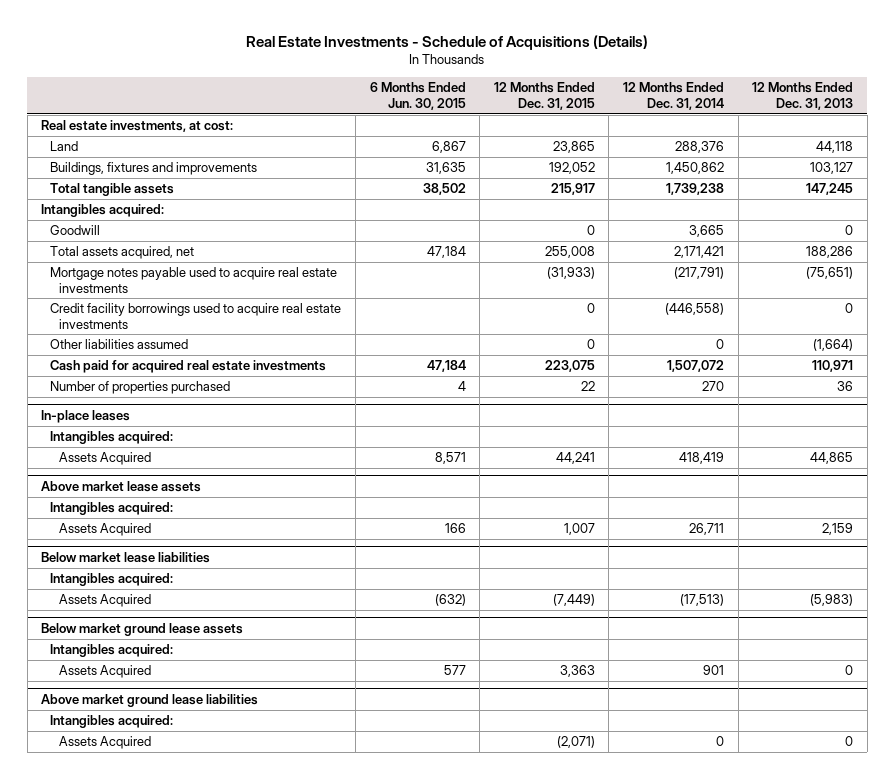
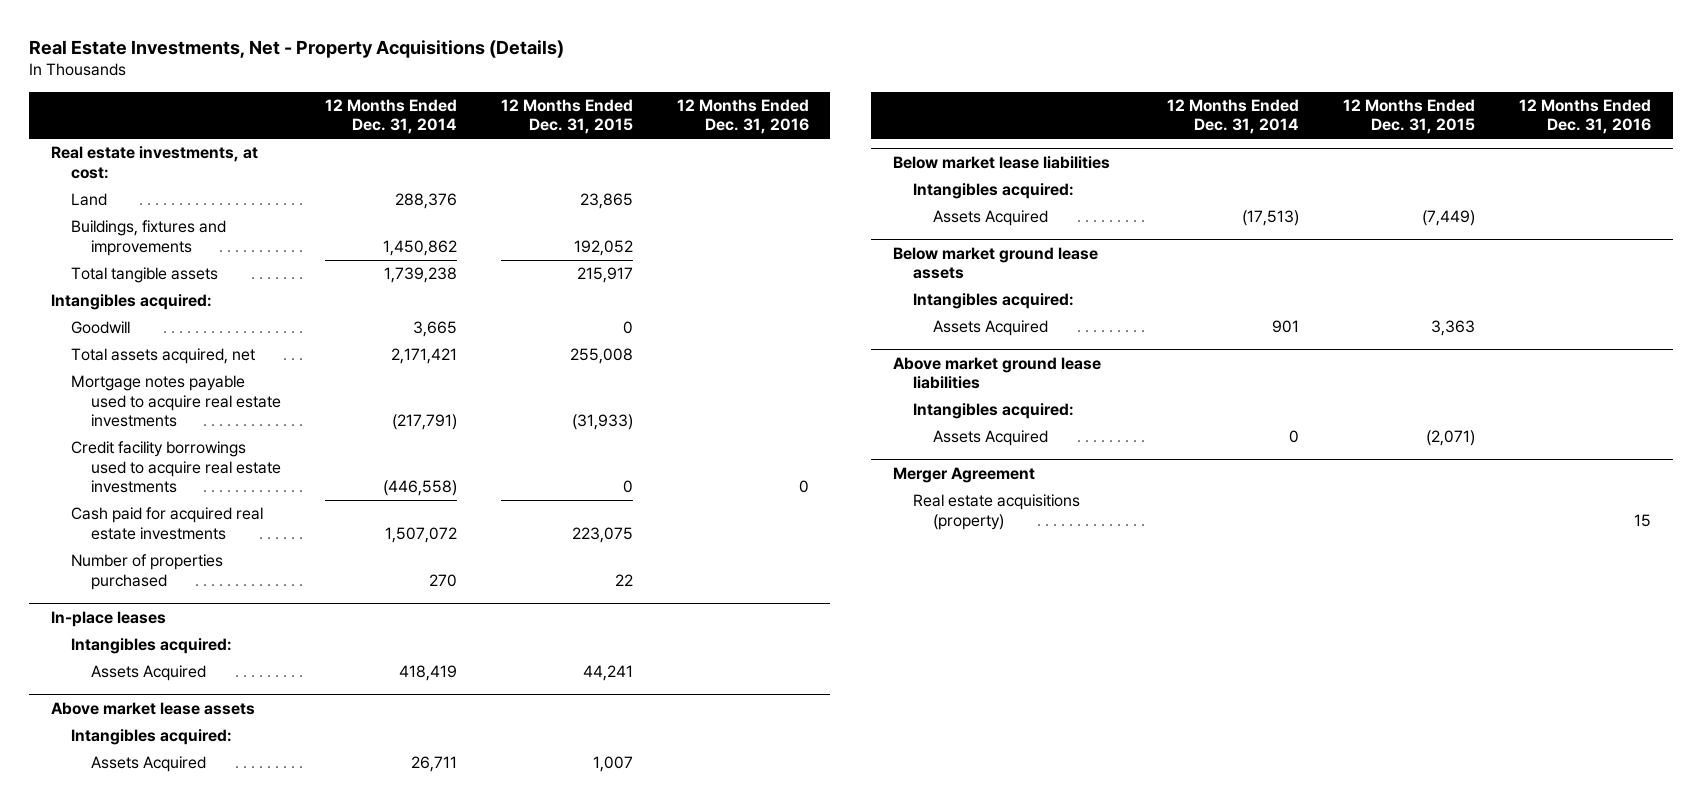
- Real Estate Investments - Schedule of Acquisitions (Details)
+ Real Estate Investments, Net - Property Acquisitions (Details)
- | 6 Months Ended Jun. 30, 2015 | 12 Months Ended Dec. 31, 2015 | 12 Months Ended Dec. 31, 2014 | 12 Months Ended Dec. 31, 2013
+ | 12 Months Ended Dec. 31, 2014 | 12 Months Ended Dec. 31, 2015 | 12 Months Ended Dec. 31, 2016
- Other liabilities assumed | | 0 | 0 | (1,664)
+ Merger Agreement
+ Real estate acquisitions (property) | | | 15

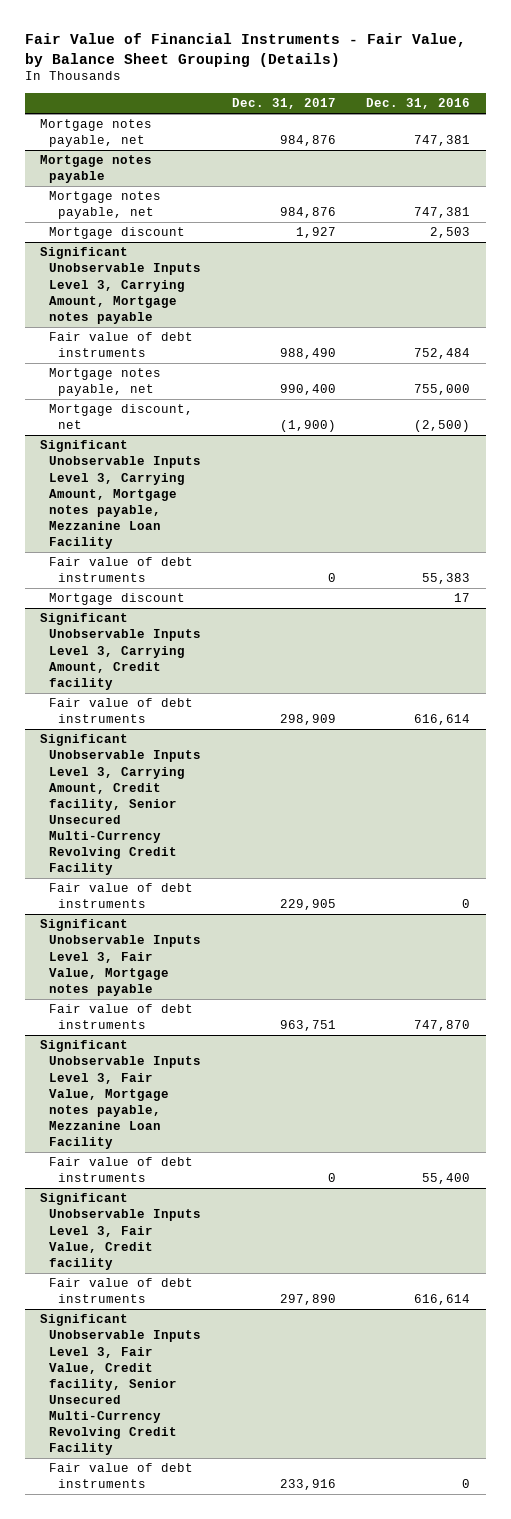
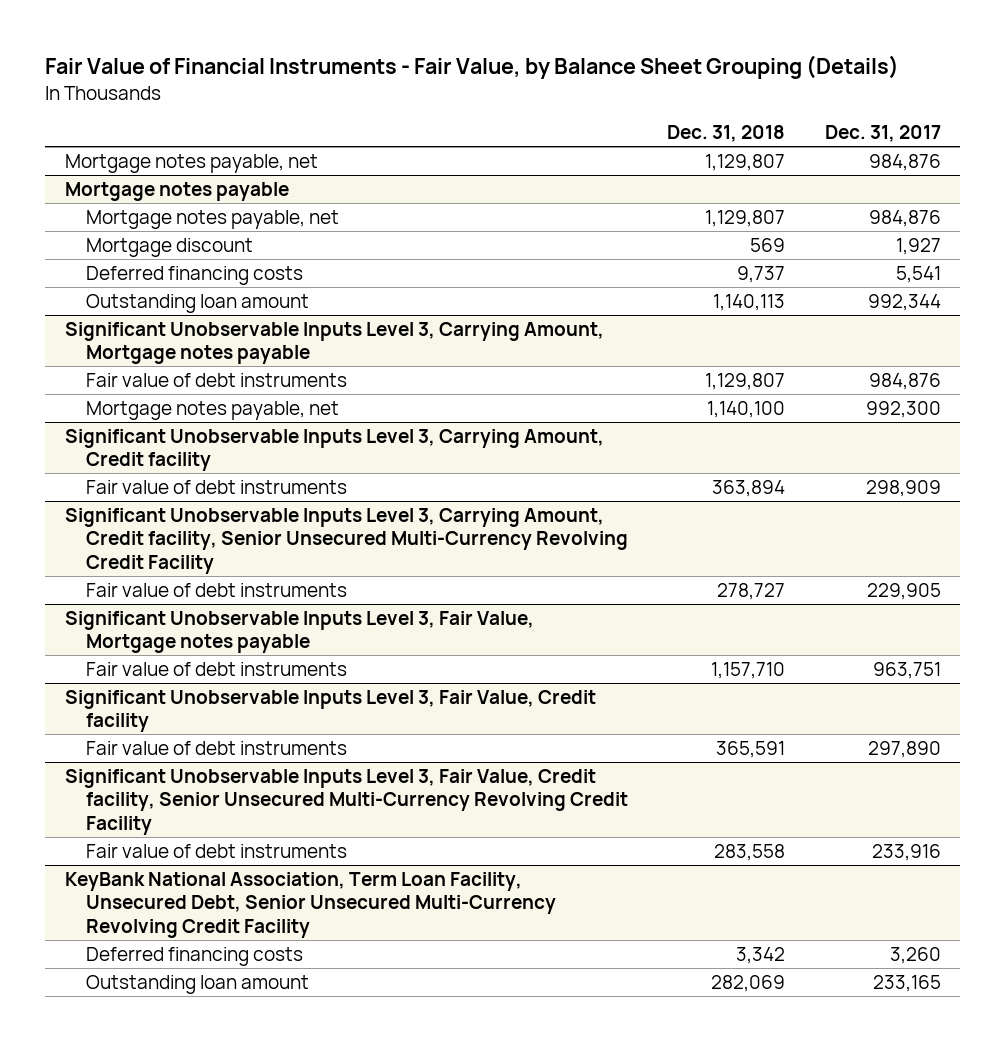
- | Dec. 31, 2017 | Dec. 31, 2016
+ | Dec. 31, 2018 | Dec. 31, 2017
@ Mortgage notes payable
+ Deferred financing costs | 9,737 | 5,541
+ Outstanding loan amount | 1,140,113 | 992,344
@ Significant Unobservable Inputs Level 3, Carrying Amount, Mortgage notes payable
- Fair value of debt instruments | 988,490 | 752,484
- Mortgage notes payable, net | 990,400 | 755,000
- Mortgage discount, net | (1,900) | (2,500)
- Significant Unobservable Inputs Level 3, Carrying Amount, Mortgage notes payable, Mezzanine Loan Facility
- Fair value of debt instruments | 0 | 55,383
- Mortgage discount | | 17
@ Significant Unobservable Inputs Level 3, Carrying Amount, Mortgage notes payable
+ Fair value of debt instruments | 1,129,807 | 984,876
+ Mortgage notes payable, net | 1,140,100 | 992,300
- Significant Unobservable Inputs Level 3, Fair Value, Mortgage notes payable, Mezzanine Loan Facility
- Fair value of debt instruments | 0 | 55,400
+ KeyBank National Association, Term Loan Facility, Unsecured Debt, Senior Unsecured Multi-Currency Revolving Credit Facility
+ Deferred financing costs | 3,342 | 3,260
+ Outstanding loan amount | 282,069 | 233,165

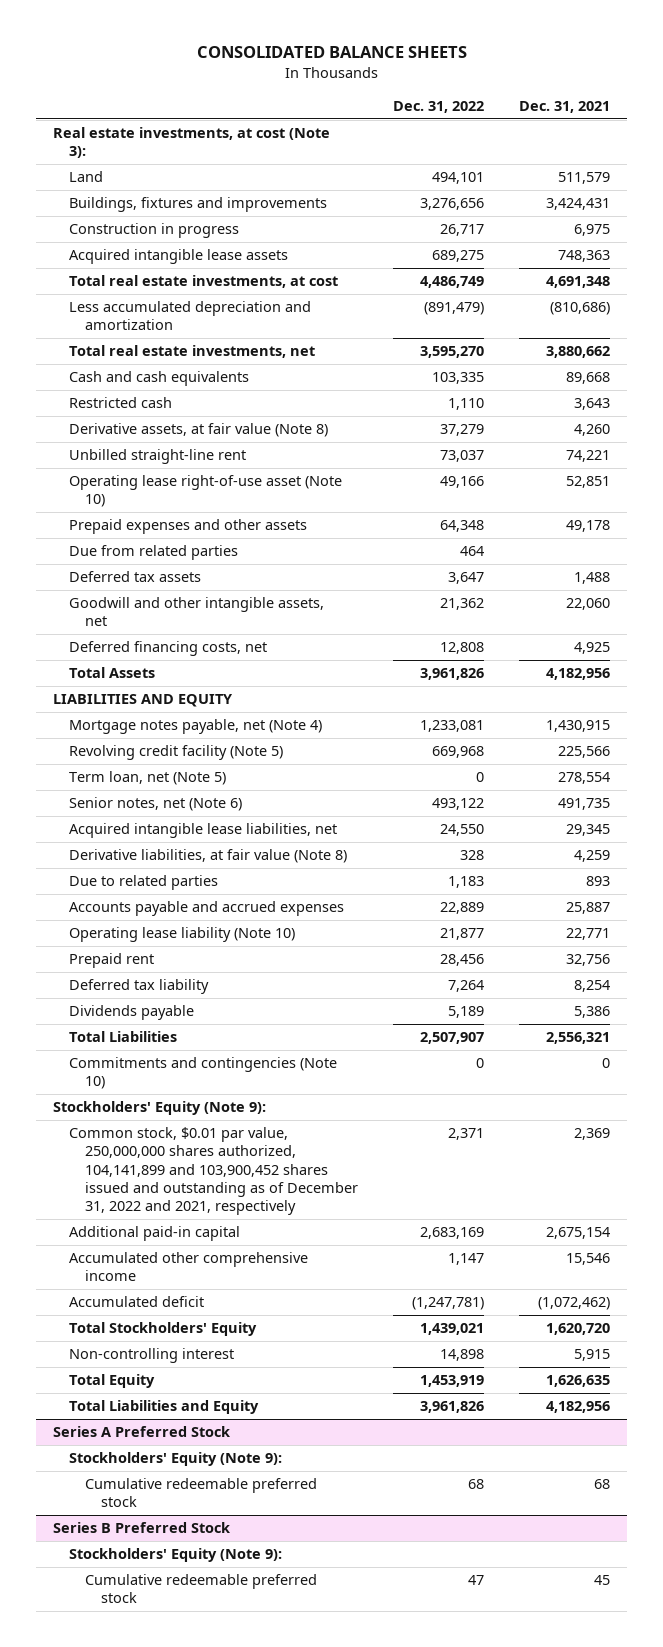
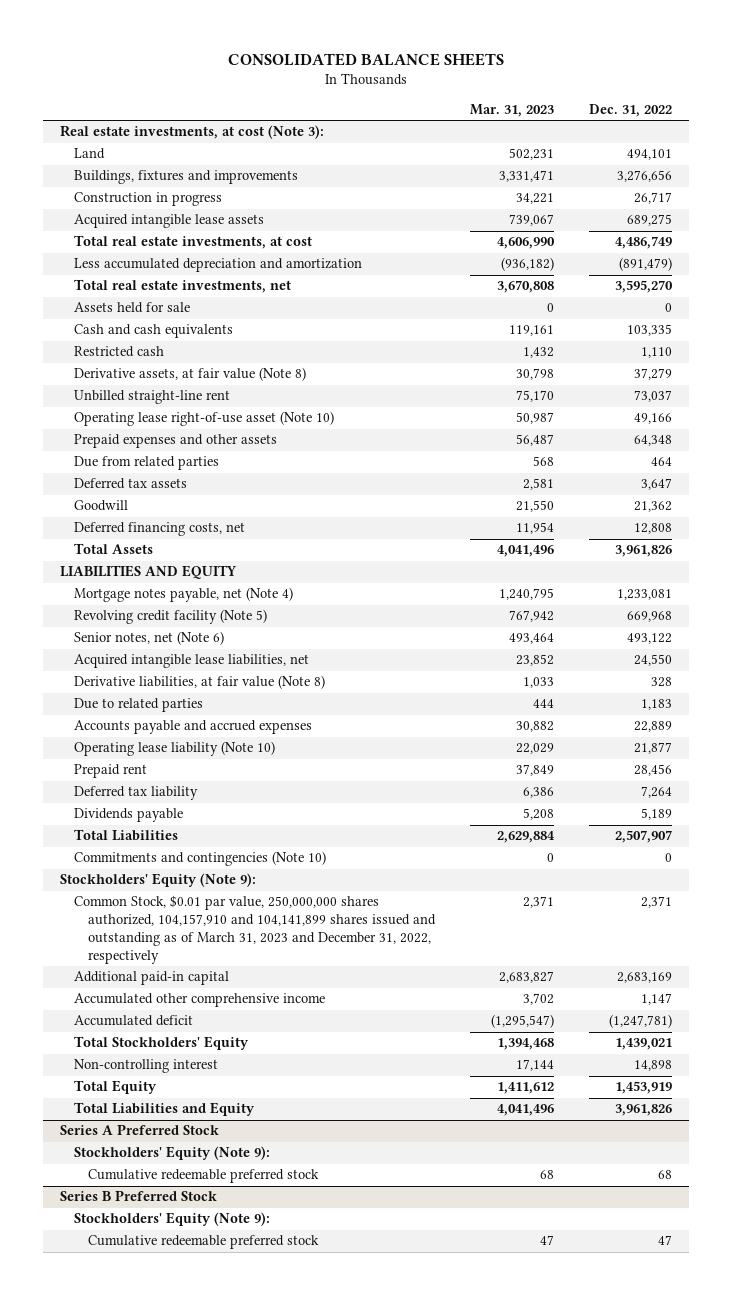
- | Dec. 31, 2022 | Dec. 31, 2021
+ | Mar. 31, 2023 | Dec. 31, 2022
+ Assets held for sale | 0 | 0
- Goodwill and other intangible assets, net | 21,362 | 22,060
+ Goodwill | 21,550 | 21,362
- Term loan, net (Note 5) | 0 | 278,554
- Common stock, $0.01 par value, 250,000,000 shares authorized, 104,141,899 and 103,900,452 shares issued and outstanding as of December 31, 2022 and 2021, respectively | 2,371 | 2,369
+ Common Stock, $0.01 par value, 250,000,000 shares authorized, 104,157,910 and 104,141,899 shares issued and outstanding as of March 31, 2023 and December 31, 2022, respectively | 2,371 | 2,371

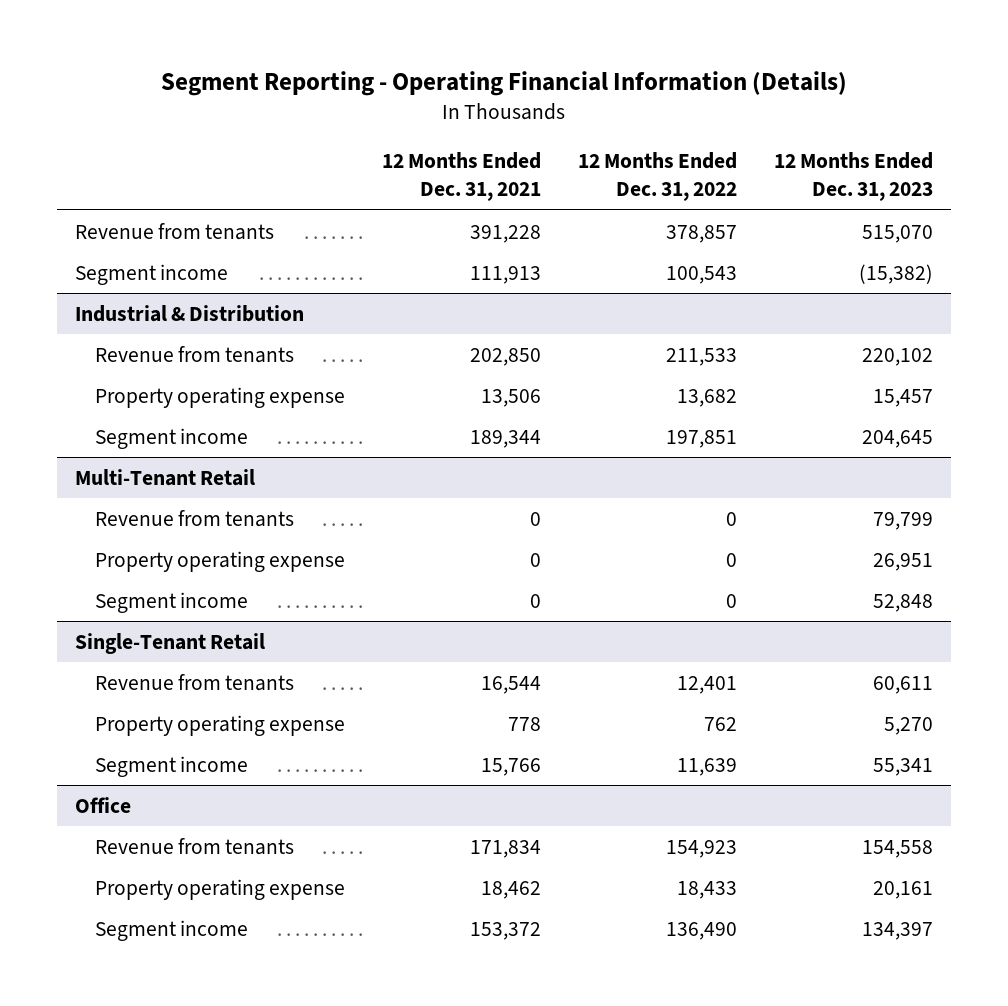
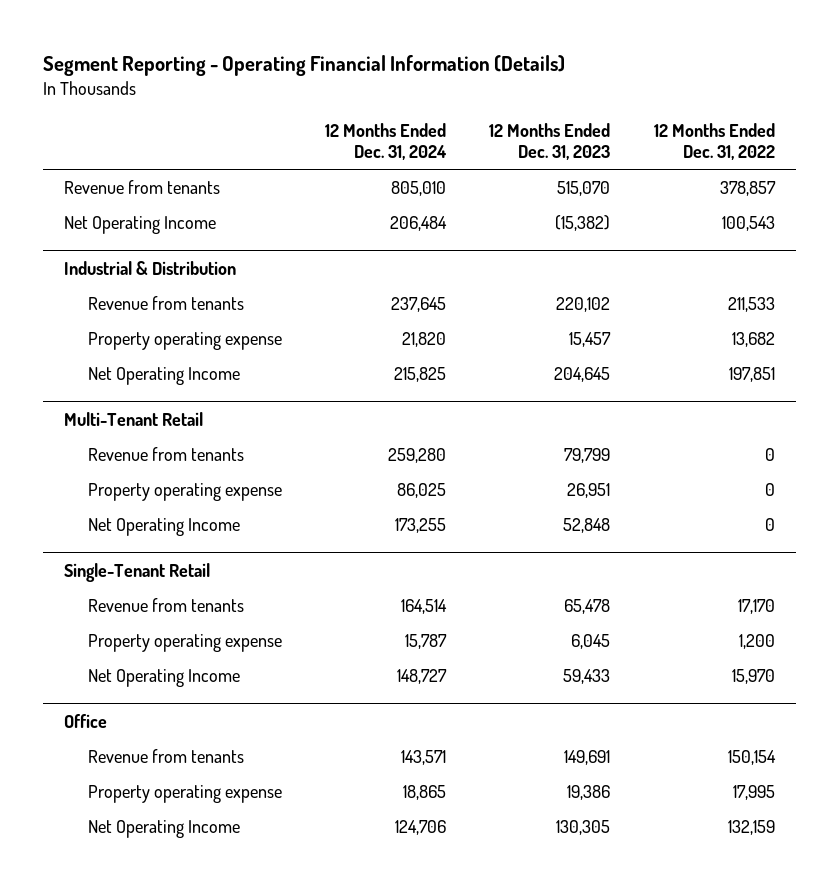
- | 12 Months Ended Dec. 31, 2021 | 12 Months Ended Dec. 31, 2022 | 12 Months Ended Dec. 31, 2023
+ | 12 Months Ended Dec. 31, 2024 | 12 Months Ended Dec. 31, 2023 | 12 Months Ended Dec. 31, 2022
- Segment income | 111,913 | 100,543 | (15,382)
+ Net Operating Income | 206,484 | (15,382) | 100,543
@ Industrial & Distribution
- Segment income | 189,344 | 197,851 | 204,645
+ Net Operating Income | 215,825 | 204,645 | 197,851
@ Multi-Tenant Retail
- Segment income | 0 | 0 | 52,848
+ Net Operating Income | 173,255 | 52,848 | 0
@ Single-Tenant Retail
- Revenue from tenants | 16,544 | 12,401 | 60,611
- Property operating expense | 778 | 762 | 5,270
- Segment income | 15,766 | 11,639 | 55,341
+ Revenue from tenants | 164,514 | 65,478 | 17,170
+ Property operating expense | 15,787 | 6,045 | 1,200
+ Net Operating Income | 148,727 | 59,433 | 15,970
@ Office
- Revenue from tenants | 171,834 | 154,923 | 154,558
- Property operating expense | 18,462 | 18,433 | 20,161
- Segment income | 153,372 | 136,490 | 134,397
+ Revenue from tenants | 143,571 | 149,691 | 150,154
+ Property operating expense | 18,865 | 19,386 | 17,995
+ Net Operating Income | 124,706 | 130,305 | 132,159

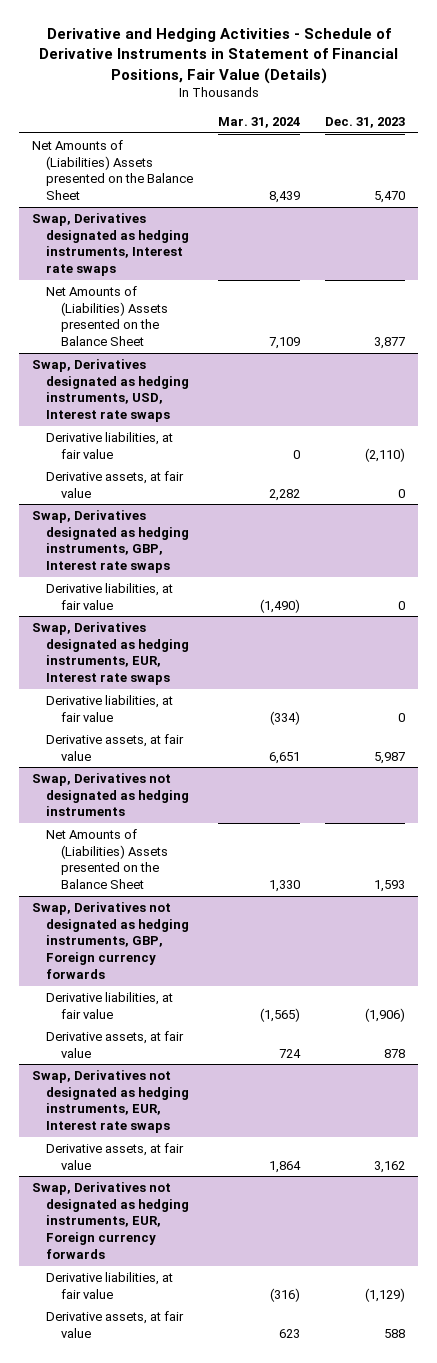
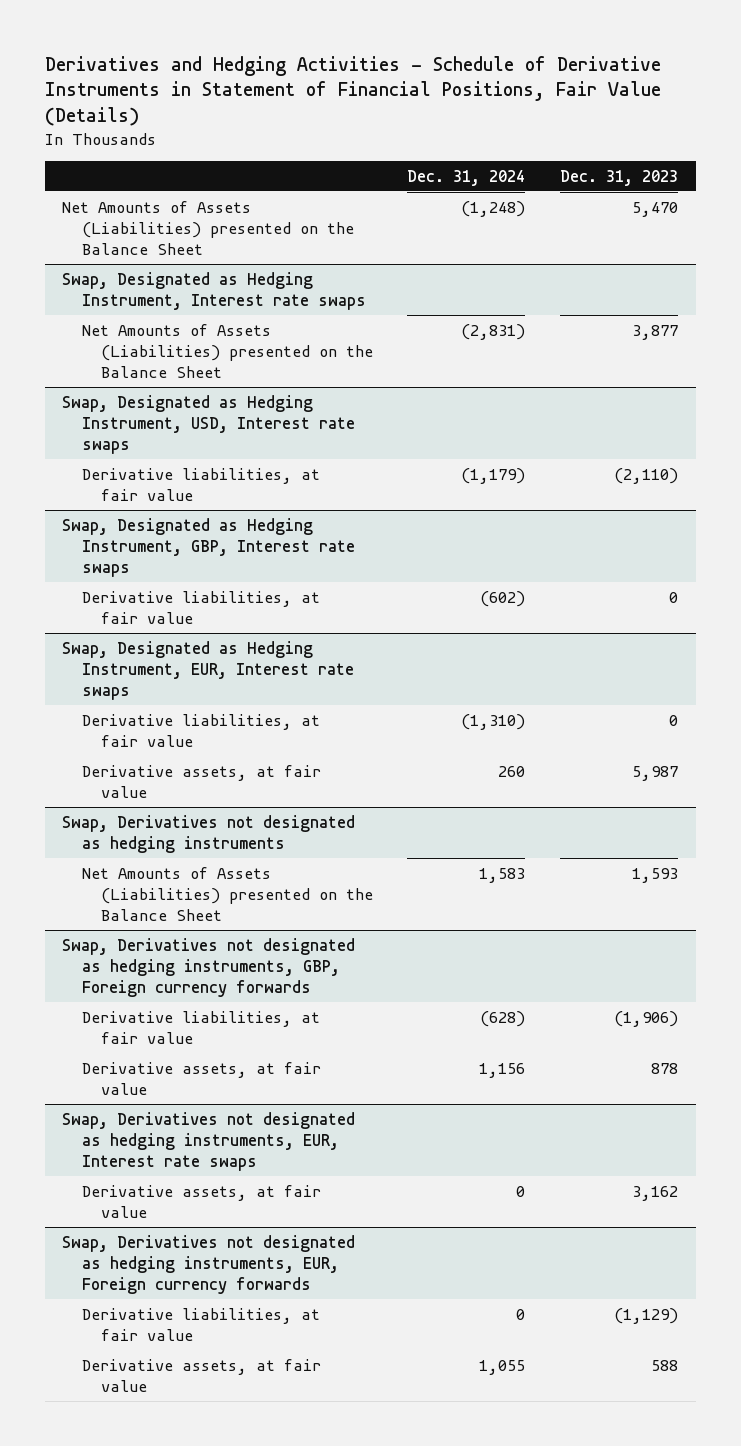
- Derivative and Hedging Activities - Schedule of Derivative Instruments in Statement of Financial Positions, Fair Value (Details)
+ Derivatives and Hedging Activities - Schedule of Derivative Instruments in Statement of Financial Positions, Fair Value (Details)
- | Mar. 31, 2024 | Dec. 31, 2023
+ | Dec. 31, 2024 | Dec. 31, 2023
- Net Amounts of (Liabilities) Assets presented on the Balance Sheet | 8,439 | 5,470
- Swap, Derivatives designated as hedging instruments, Interest rate swaps
- Net Amounts of (Liabilities) Assets presented on the Balance Sheet | 7,109 | 3,877
- Swap, Derivatives designated as hedging instruments, USD, Interest rate swaps
+ Net Amounts of Assets (Liabilities) presented on the Balance Sheet | (1,248) | 5,470
+ Swap, Designated as Hedging Instrument, Interest rate swaps
+ Net Amounts of Assets (Liabilities) presented on the Balance Sheet | (2,831) | 3,877
+ Swap, Designated as Hedging Instrument, USD, Interest rate swaps
- Derivative assets, at fair value | 2,282 | 0
- Swap, Derivatives designated as hedging instruments, GBP, Interest rate swaps
+ Swap, Designated as Hedging Instrument, GBP, Interest rate swaps
- Swap, Derivatives designated as hedging instruments, EUR, Interest rate swaps
+ Swap, Designated as Hedging Instrument, EUR, Interest rate swaps
@ Swap, Derivatives not designated as hedging instruments
- Net Amounts of (Liabilities) Assets presented on the Balance Sheet | 1,330 | 1,593
+ Net Amounts of Assets (Liabilities) presented on the Balance Sheet | 1,583 | 1,593

